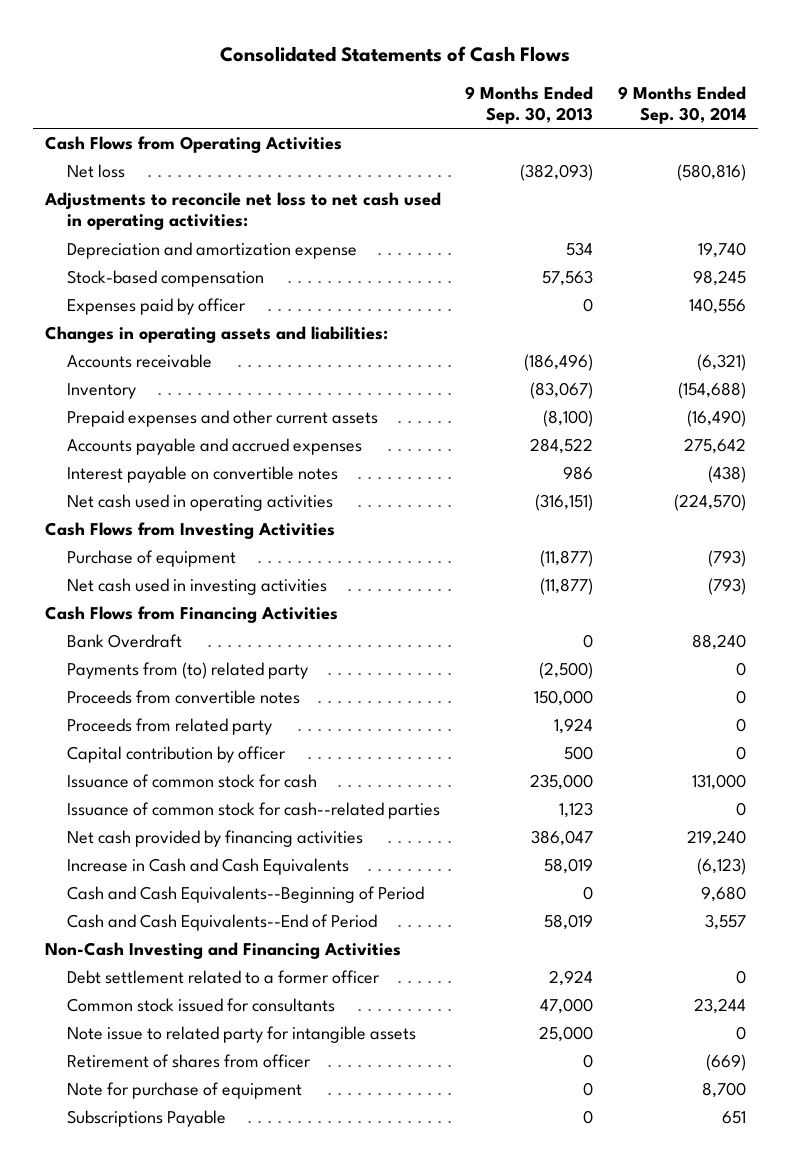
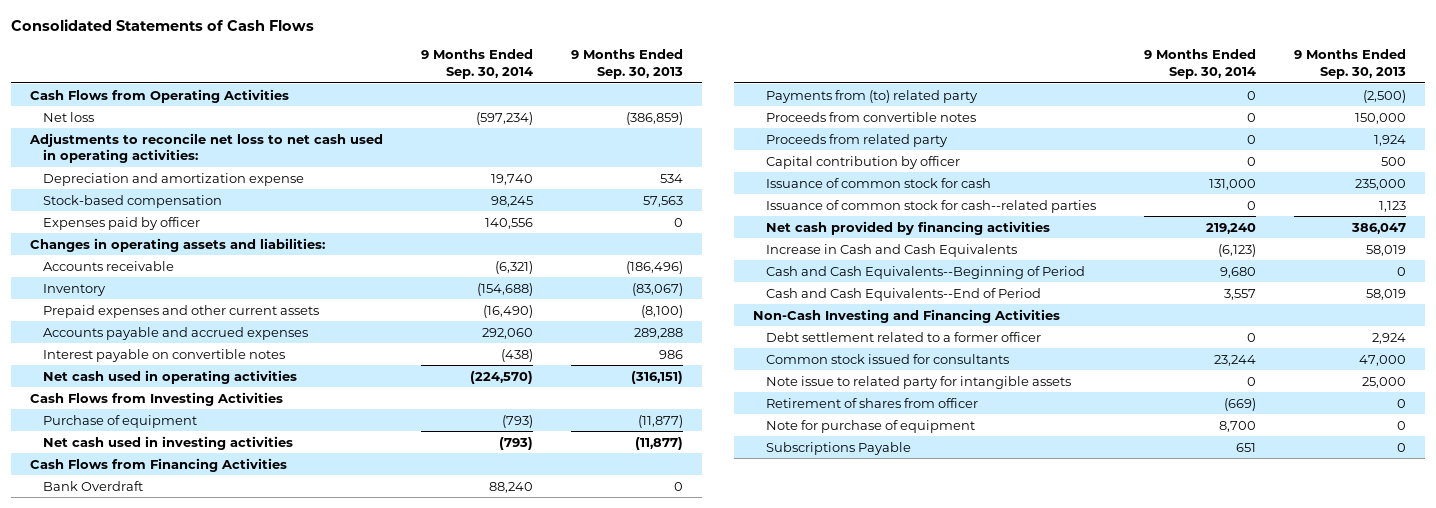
- | 9 Months Ended Sep. 30, 2013 | 9 Months Ended Sep. 30, 2014
+ | 9 Months Ended Sep. 30, 2014 | 9 Months Ended Sep. 30, 2013
- Net loss | (382,093) | (580,816)
+ Net loss | (597,234) | (386,859)
- Accounts payable and accrued expenses | 284,522 | 275,642
+ Accounts payable and accrued expenses | 292,060 | 289,288

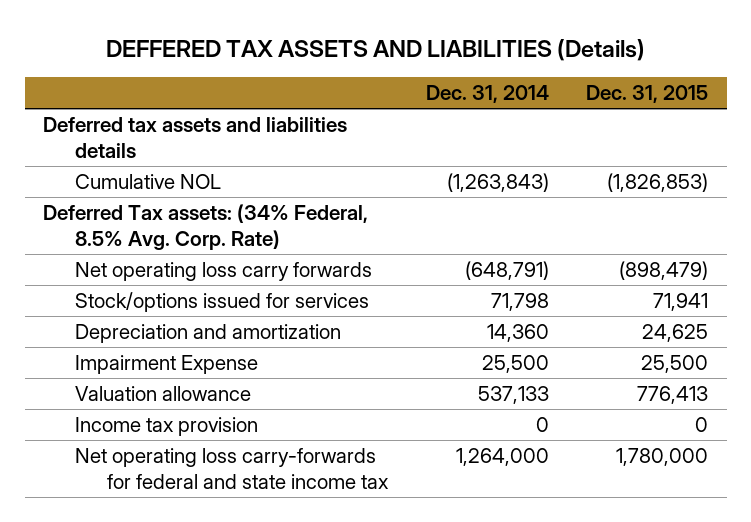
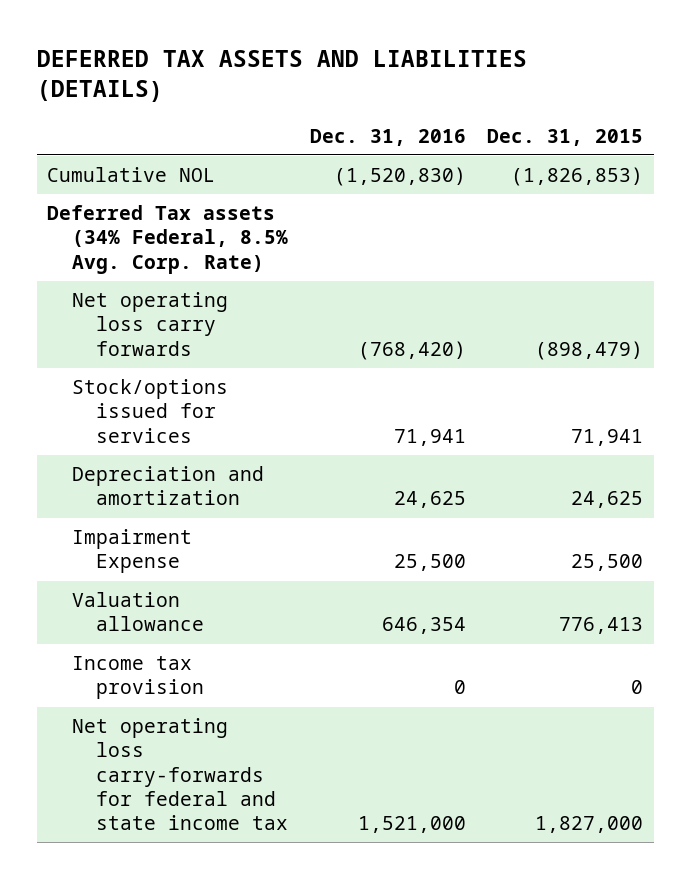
- DEFFERED TAX ASSETS AND LIABILITIES (Details)
+ DEFERRED TAX ASSETS AND LIABILITIES (DETAILS)
- | Dec. 31, 2014 | Dec. 31, 2015
+ | Dec. 31, 2016 | Dec. 31, 2015
- Deferred tax assets and liabilities details
- Deferred Tax assets: (34% Federal, 8.5% Avg. Corp. Rate)
+ Deferred Tax assets (34% Federal, 8.5% Avg. Corp. Rate)
- Net operating loss carry-forwards for federal and state income tax | 1,264,000 | 1,780,000
+ Net operating loss carry-forwards for federal and state income tax | 1,521,000 | 1,827,000

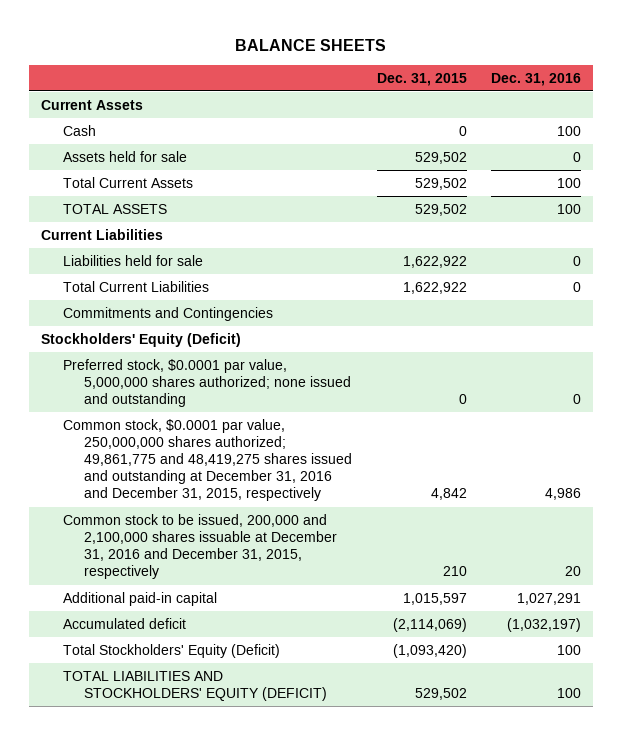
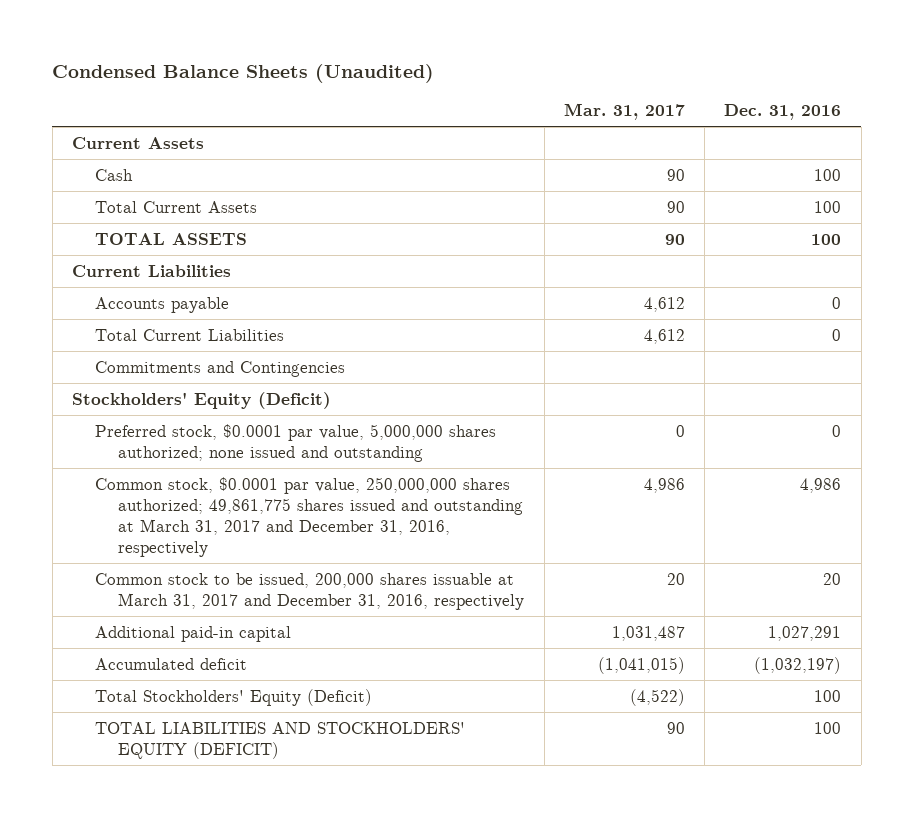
- BALANCE SHEETS
+ Condensed Balance Sheets (Unaudited)
- | Dec. 31, 2015 | Dec. 31, 2016
+ | Mar. 31, 2017 | Dec. 31, 2016
- Assets held for sale | 529,502 | 0
- Liabilities held for sale | 1,622,922 | 0
+ Accounts payable | 4,612 | 0
- Common stock, $0.0001 par value, 250,000,000 shares authorized; 49,861,775 and 48,419,275 shares issued and outstanding at December 31, 2016 and December 31, 2015, respectively | 4,842 | 4,986
- Common stock to be issued, 200,000 and 2,100,000 shares issuable at December 31, 2016 and December 31, 2015, respectively | 210 | 20
+ Common stock, $0.0001 par value, 250,000,000 shares authorized; 49,861,775 shares issued and outstanding at March 31, 2017 and December 31, 2016, respectively | 4,986 | 4,986
+ Common stock to be issued, 200,000 shares issuable at March 31, 2017 and December 31, 2016, respectively | 20 | 20

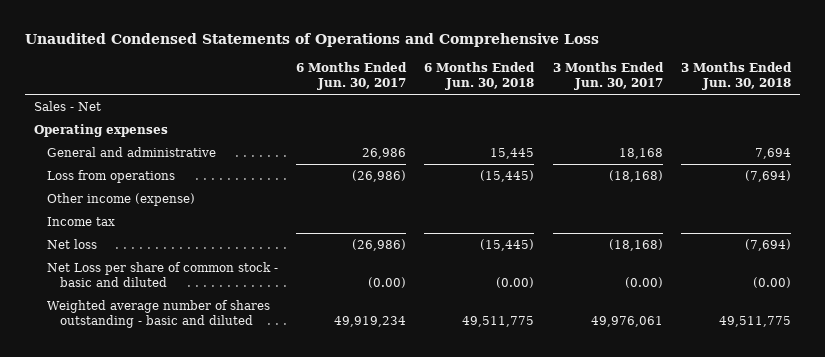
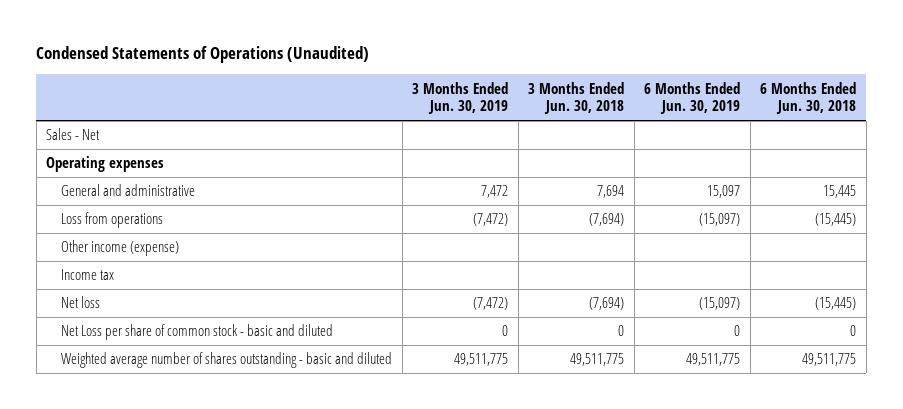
- Unaudited Condensed Statements of Operations and Comprehensive Loss
+ Condensed Statements of Operations (Unaudited)
- | 6 Months Ended Jun. 30, 2017 | 6 Months Ended Jun. 30, 2018 | 3 Months Ended Jun. 30, 2017 | 3 Months Ended Jun. 30, 2018
+ | 3 Months Ended Jun. 30, 2019 | 3 Months Ended Jun. 30, 2018 | 6 Months Ended Jun. 30, 2019 | 6 Months Ended Jun. 30, 2018
- Net Loss per share of common stock - basic and diluted | (0.00) | (0.00) | (0.00) | (0.00)
+ Net Loss per share of common stock - basic and diluted | 0 | 0 | 0 | 0

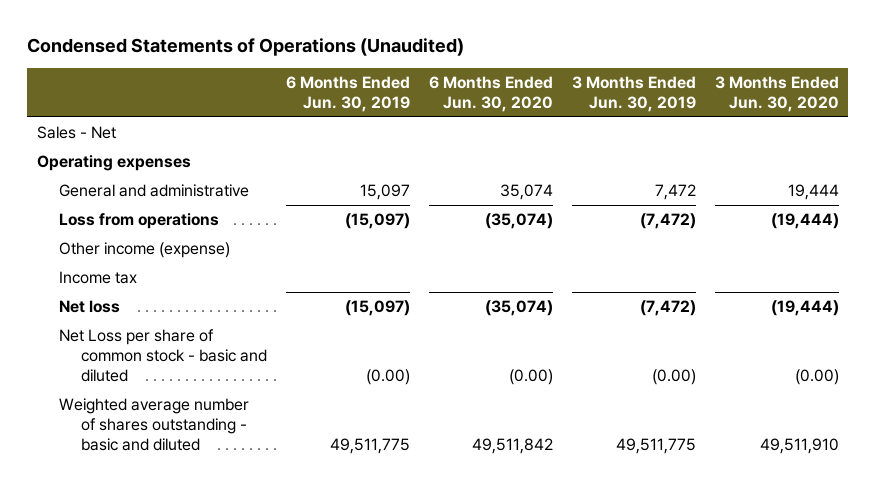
- | 3 Months Ended Jun. 30, 2019 | 3 Months Ended Jun. 30, 2018 | 6 Months Ended Jun. 30, 2019 | 6 Months Ended Jun. 30, 2018
+ | 6 Months Ended Jun. 30, 2019 | 6 Months Ended Jun. 30, 2020 | 3 Months Ended Jun. 30, 2019 | 3 Months Ended Jun. 30, 2020
- Net Loss per share of common stock - basic and diluted | 0 | 0 | 0 | 0
+ Net Loss per share of common stock - basic and diluted | (0.00) | (0.00) | (0.00) | (0.00)

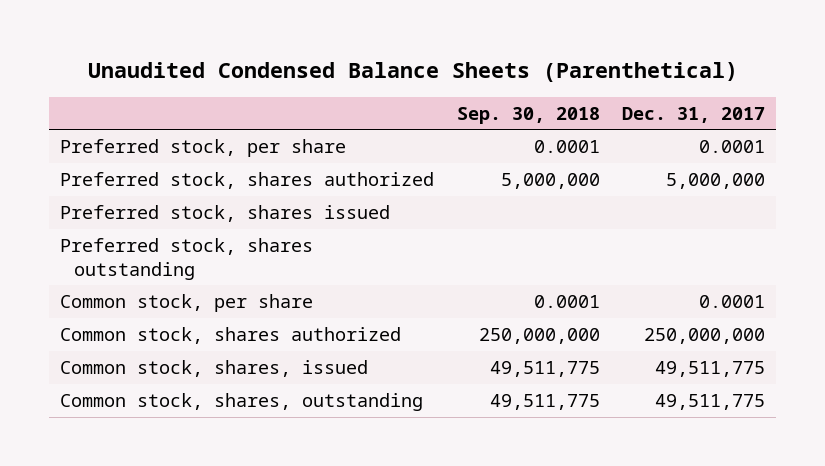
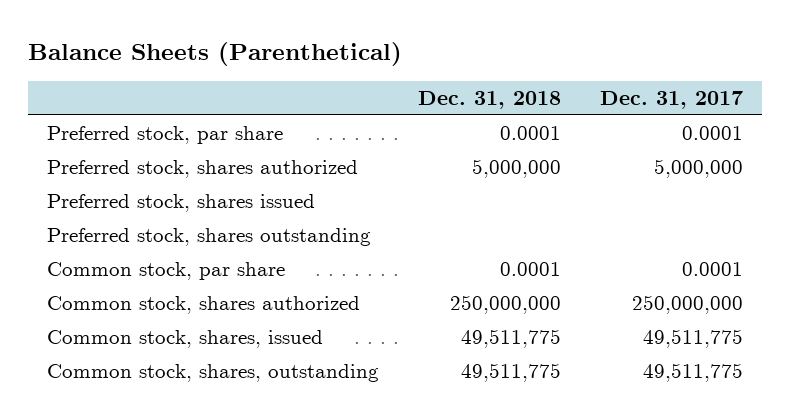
- Unaudited Condensed Balance Sheets (Parenthetical)
+ Balance Sheets (Parenthetical)
- | Sep. 30, 2018 | Dec. 31, 2017
+ | Dec. 31, 2018 | Dec. 31, 2017
- Preferred stock, per share | 0.0001 | 0.0001
+ Preferred stock, par share | 0.0001 | 0.0001
- Common stock, per share | 0.0001 | 0.0001
+ Common stock, par share | 0.0001 | 0.0001

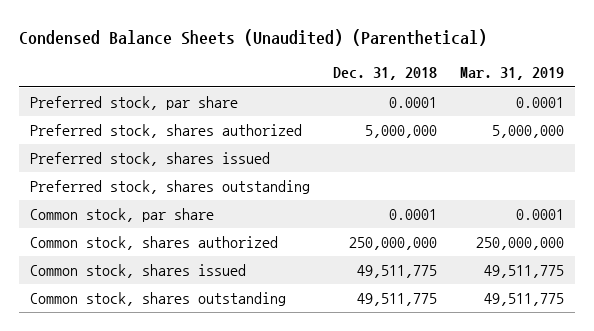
- Balance Sheets (Parenthetical)
+ Condensed Balance Sheets (Unaudited) (Parenthetical)
- | Dec. 31, 2018 | Dec. 31, 2017
+ | Dec. 31, 2018 | Mar. 31, 2019
- Common stock, shares, issued | 49,511,775 | 49,511,775
- Common stock, shares, outstanding | 49,511,775 | 49,511,775
+ Common stock, shares issued | 49,511,775 | 49,511,775
+ Common stock, shares outstanding | 49,511,775 | 49,511,775

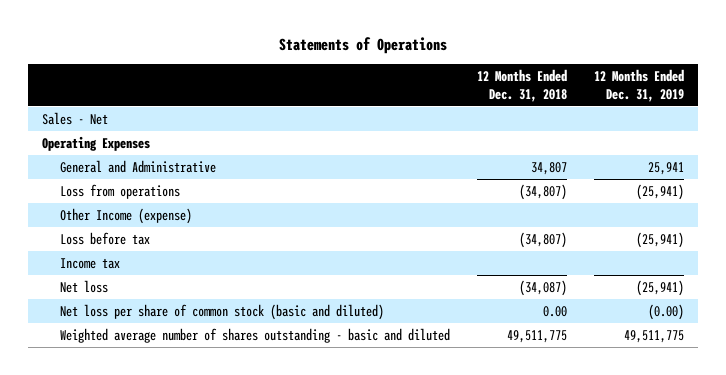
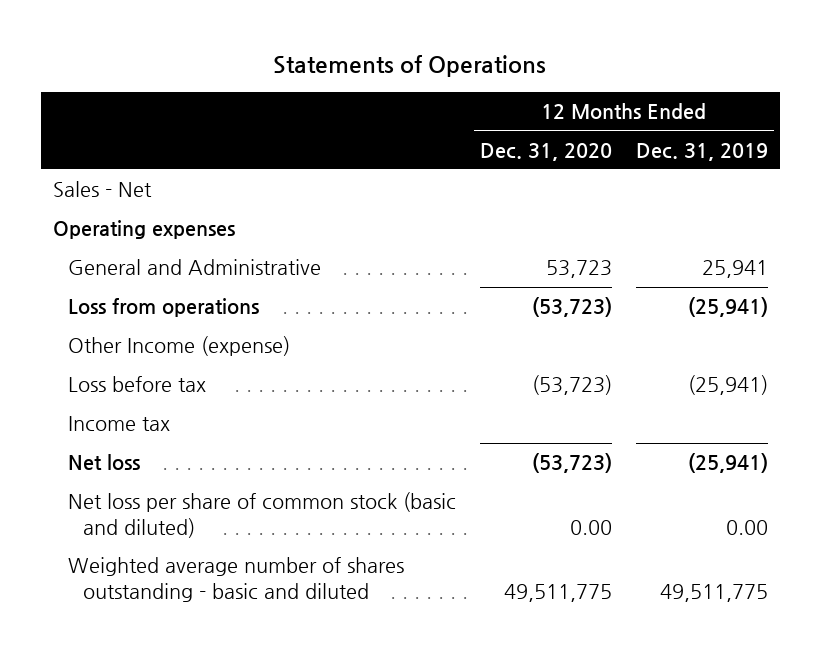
- | 12 Months Ended Dec. 31, 2018 | 12 Months Ended Dec. 31, 2019
+ | 12 Months Ended Dec. 31, 2020 | 12 Months Ended Dec. 31, 2019
- Operating Expenses
+ Operating expenses
- Net loss per share of common stock (basic and diluted) | 0.00 | (0.00)
+ Net loss per share of common stock (basic and diluted) | 0.00 | 0.00

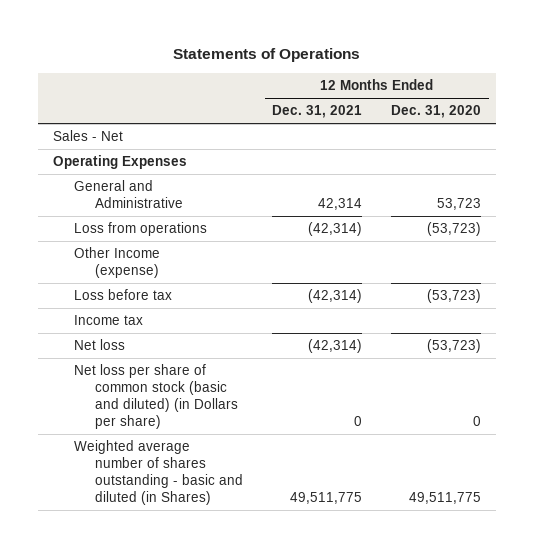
- | 12 Months Ended Dec. 31, 2020 | 12 Months Ended Dec. 31, 2019
+ | 12 Months Ended Dec. 31, 2021 | 12 Months Ended Dec. 31, 2020
- Operating expenses
+ Operating Expenses
- Net loss per share of common stock (basic and diluted) | 0.00 | 0.00
- Weighted average number of shares outstanding - basic and diluted | 49,511,775 | 49,511,775
+ Net loss per share of common stock (basic and diluted) (in Dollars per share) | 0 | 0
+ Weighted average number of shares outstanding - basic and diluted (in Shares) | 49,511,775 | 49,511,775

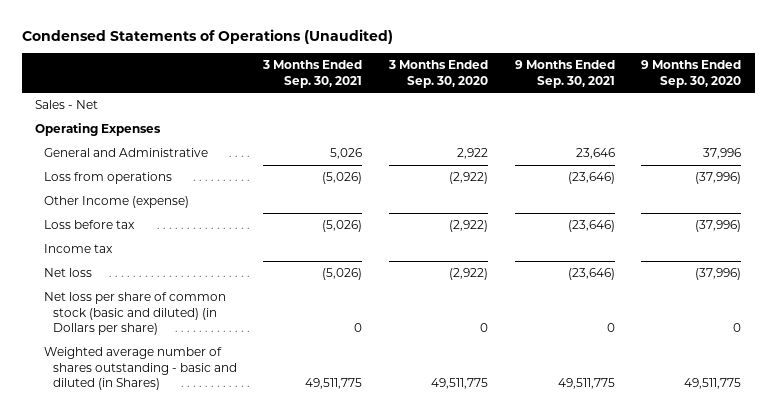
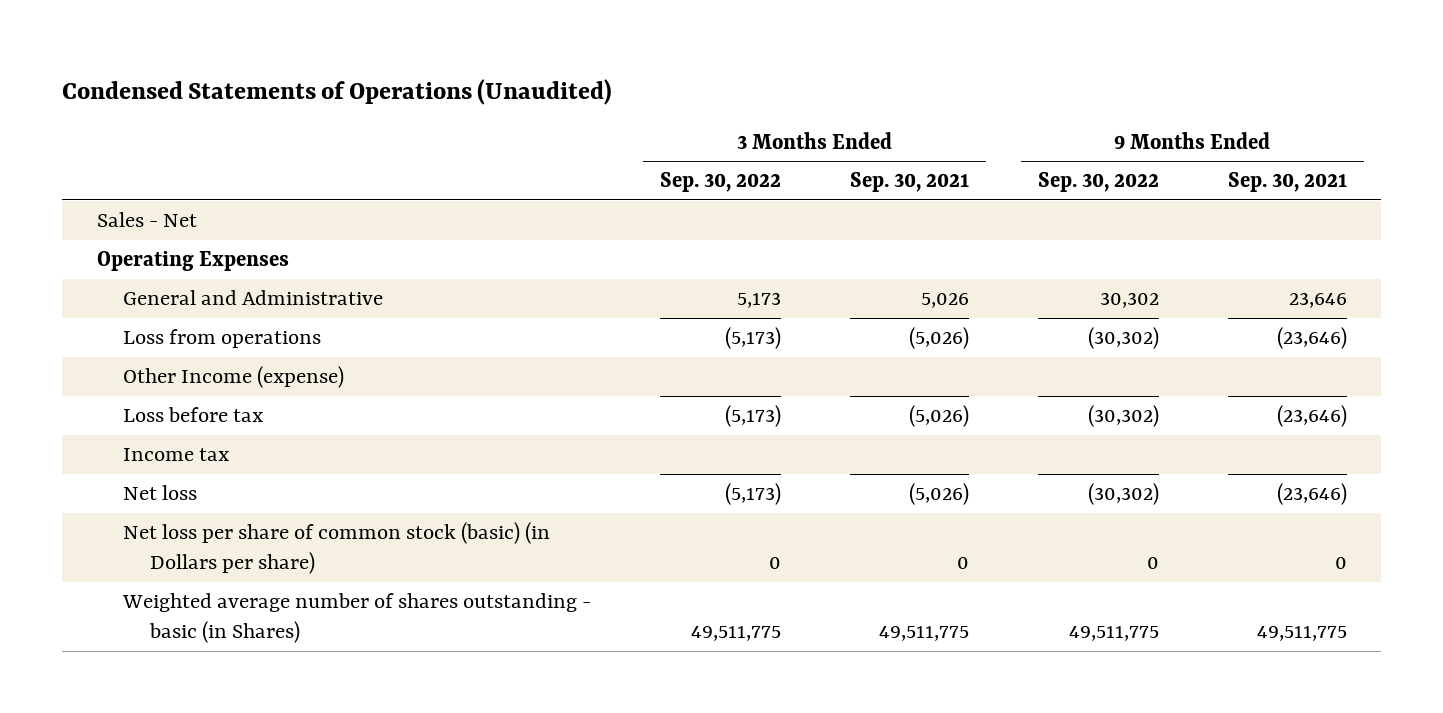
- | 3 Months Ended Sep. 30, 2021 | 3 Months Ended Sep. 30, 2020 | 9 Months Ended Sep. 30, 2021 | 9 Months Ended Sep. 30, 2020
+ | 3 Months Ended Sep. 30, 2022 | 3 Months Ended Sep. 30, 2021 | 9 Months Ended Sep. 30, 2022 | 9 Months Ended Sep. 30, 2021
- Net loss per share of common stock (basic and diluted) (in Dollars per share) | 0 | 0 | 0 | 0
- Weighted average number of shares outstanding - basic and diluted (in Shares) | 49,511,775 | 49,511,775 | 49,511,775 | 49,511,775
+ Net loss per share of common stock (basic) (in Dollars per share) | 0 | 0 | 0 | 0
+ Weighted average number of shares outstanding - basic (in Shares) | 49,511,775 | 49,511,775 | 49,511,775 | 49,511,775

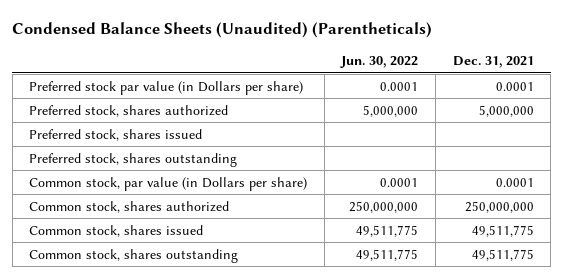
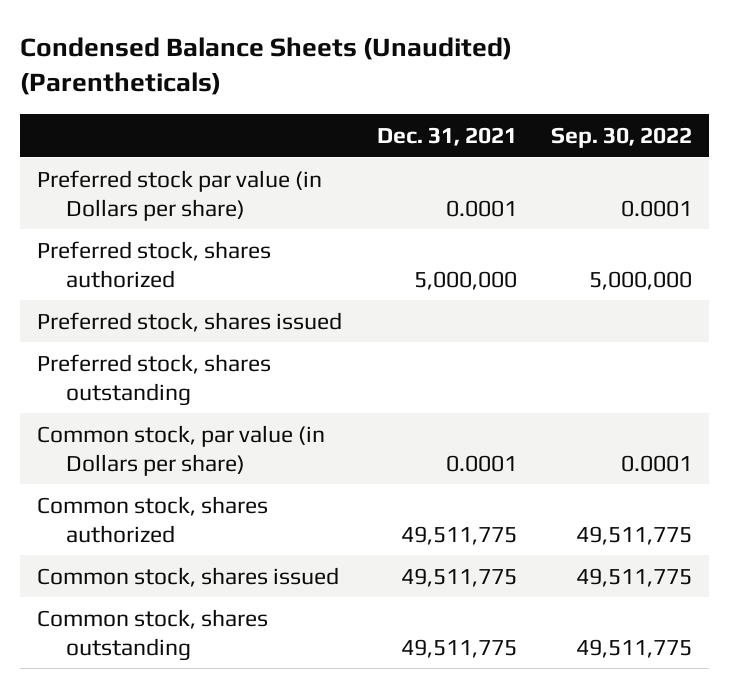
- | Jun. 30, 2022 | Dec. 31, 2021
+ | Dec. 31, 2021 | Sep. 30, 2022
- Common stock, shares authorized | 250,000,000 | 250,000,000
+ Common stock, shares authorized | 49,511,775 | 49,511,775

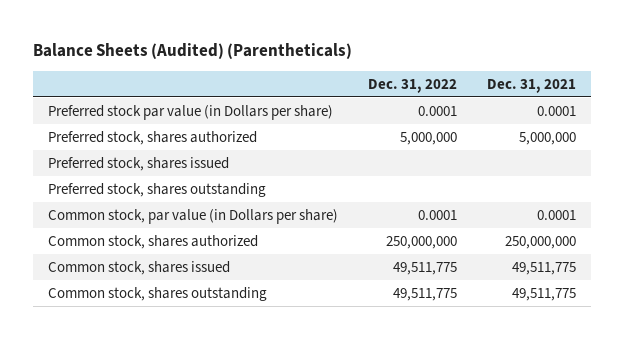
- Condensed Balance Sheets (Unaudited) (Parentheticals)
+ Balance Sheets (Audited) (Parentheticals)
- | Dec. 31, 2021 | Sep. 30, 2022
+ | Dec. 31, 2022 | Dec. 31, 2021
- Common stock, shares authorized | 49,511,775 | 49,511,775
+ Common stock, shares authorized | 250,000,000 | 250,000,000

